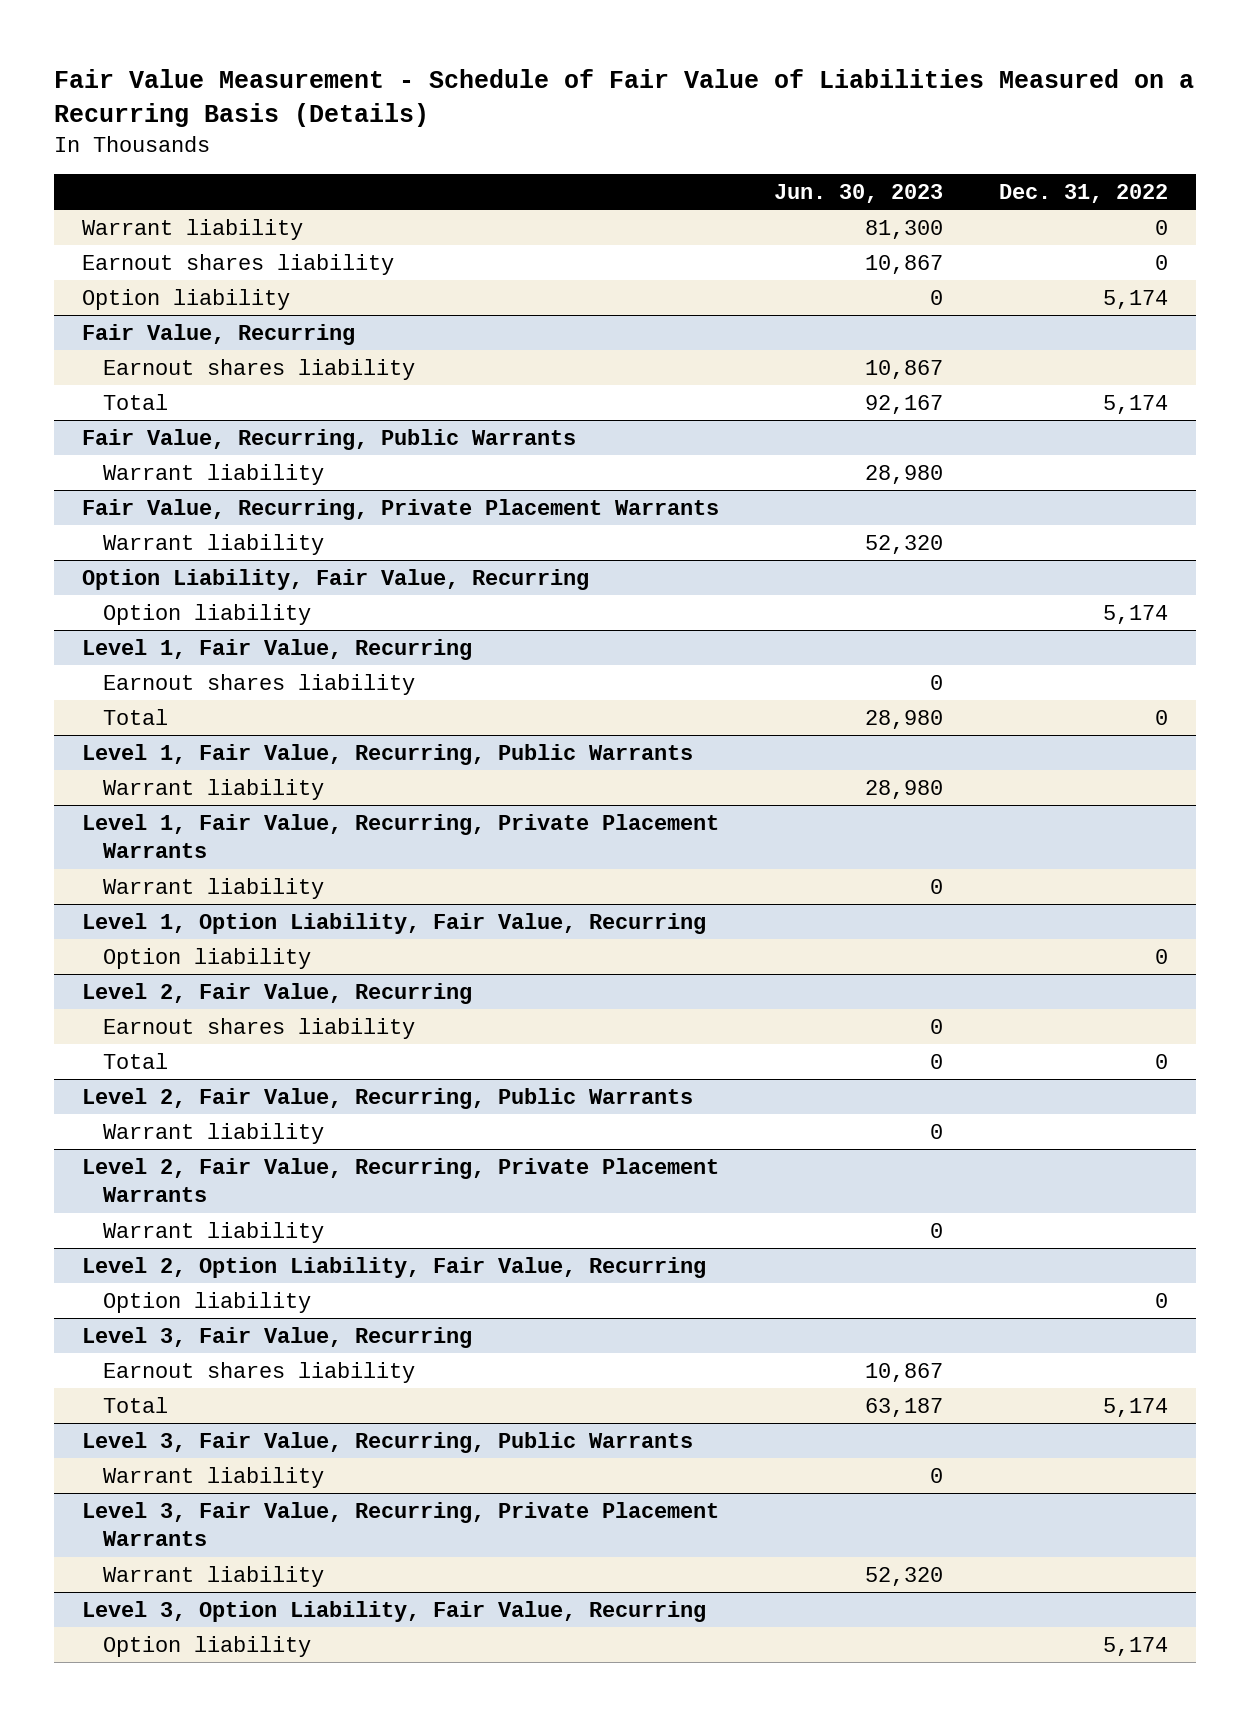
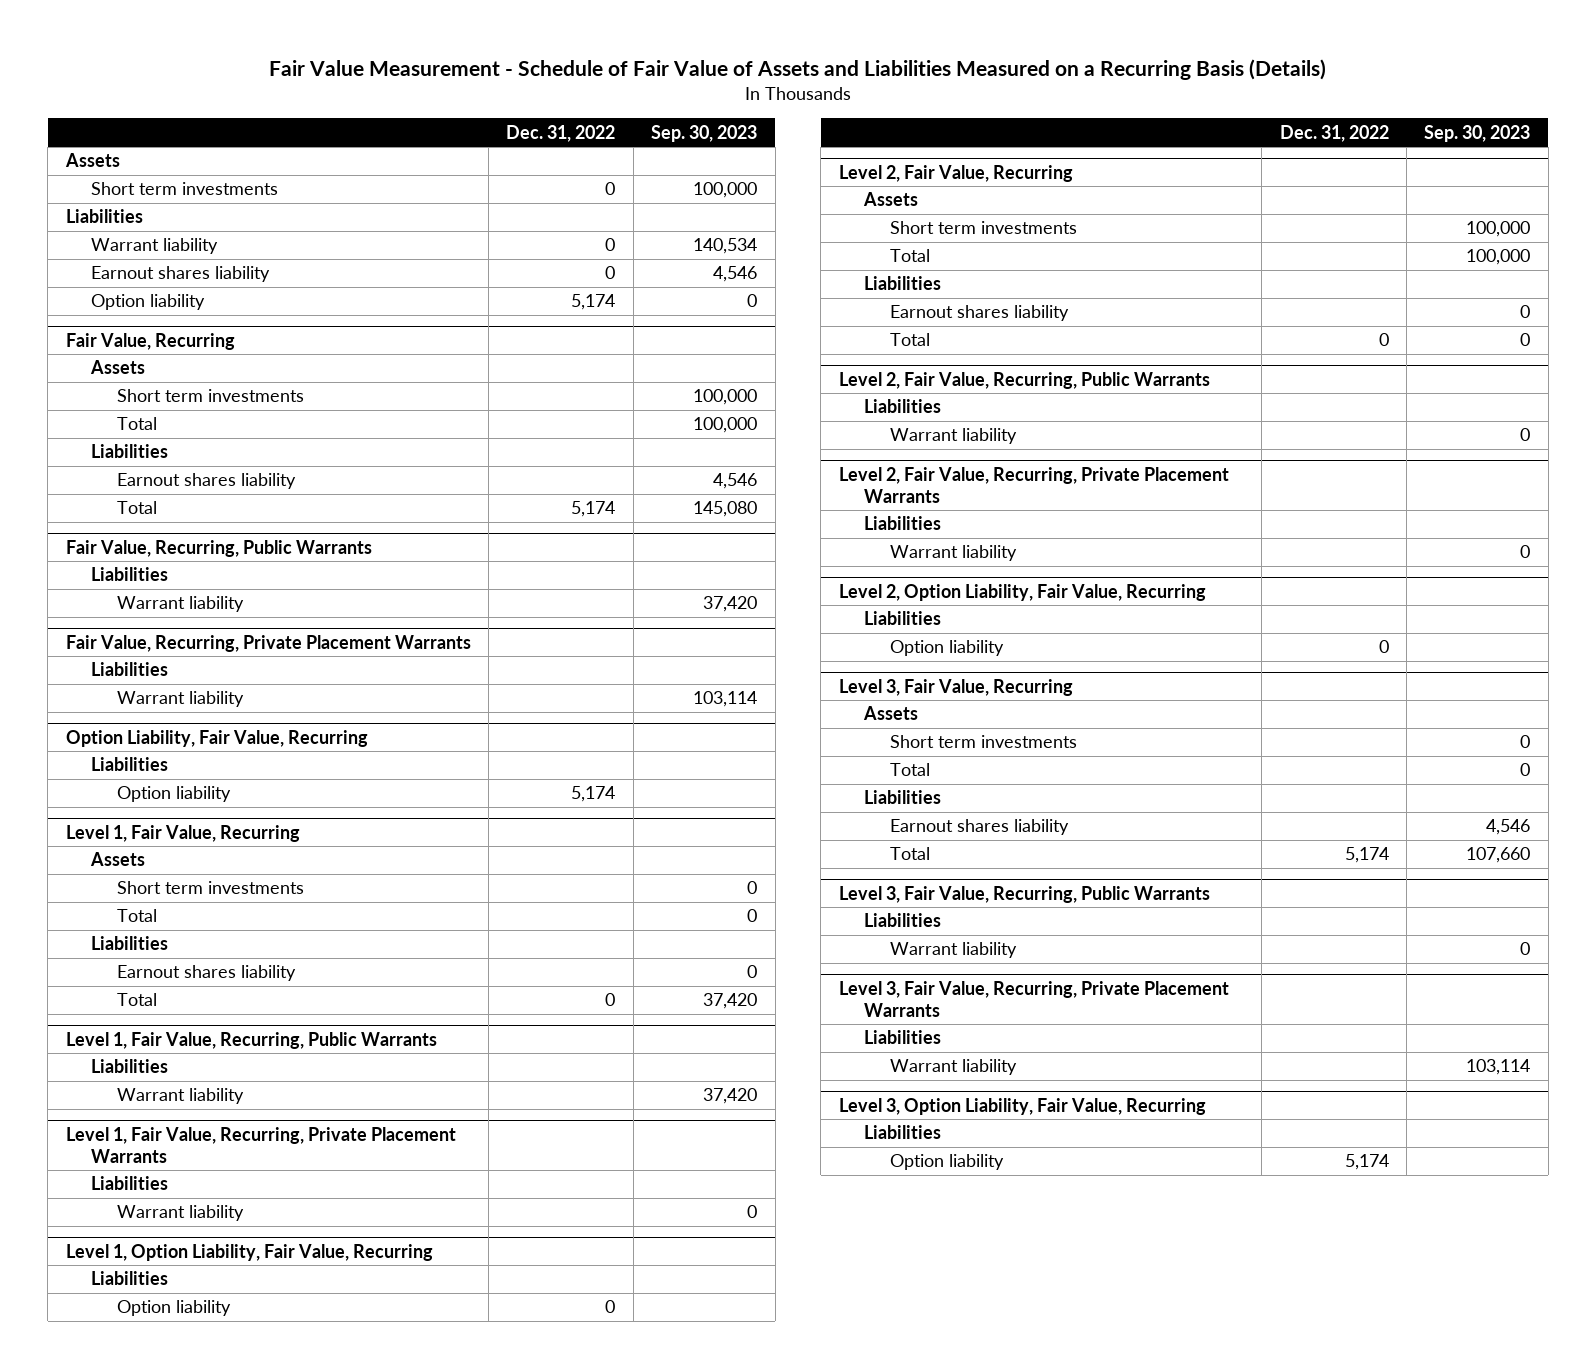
- Fair Value Measurement - Schedule of Fair Value of Liabilities Measured on a Recurring Basis (Details)
+ Fair Value Measurement - Schedule of Fair Value of Assets and Liabilities Measured on a Recurring Basis (Details)
- | Jun. 30, 2023 | Dec. 31, 2022
+ | Dec. 31, 2022 | Sep. 30, 2023
+ Assets
+ Short term investments | 0 | 100,000
+ Liabilities
@ Fair Value, Recurring
+ Assets
+ Short term investments | | 100,000
+ Total | | 100,000
+ Liabilities
@ Fair Value, Recurring, Public Warrants
+ Liabilities
@ Fair Value, Recurring, Private Placement Warrants
+ Liabilities
@ Option Liability, Fair Value, Recurring
+ Liabilities
@ Level 1, Fair Value, Recurring
+ Assets
+ Short term investments | | 0
+ Total | | 0
+ Liabilities
@ Level 1, Fair Value, Recurring, Public Warrants
+ Liabilities
@ Level 1, Fair Value, Recurring, Private Placement Warrants
+ Liabilities
@ Level 1, Option Liability, Fair Value, Recurring
+ Liabilities
@ Level 2, Fair Value, Recurring
+ Assets
+ Short term investments | | 100,000
+ Total | | 100,000
+ Liabilities
@ Level 2, Fair Value, Recurring, Public Warrants
+ Liabilities
@ Level 2, Fair Value, Recurring, Private Placement Warrants
+ Liabilities
@ Level 2, Option Liability, Fair Value, Recurring
+ Liabilities
@ Level 3, Fair Value, Recurring
+ Assets
+ Short term investments | | 0
+ Total | | 0
+ Liabilities
@ Level 3, Fair Value, Recurring, Public Warrants
+ Liabilities
@ Level 3, Fair Value, Recurring, Private Placement Warrants
+ Liabilities
@ Level 3, Option Liability, Fair Value, Recurring
+ Liabilities

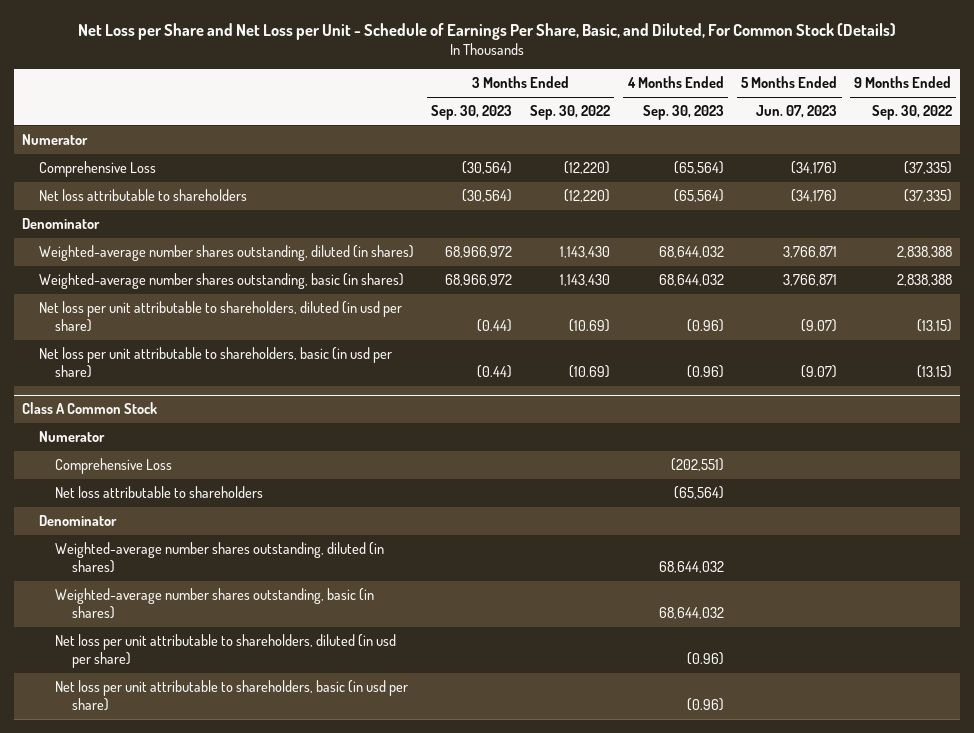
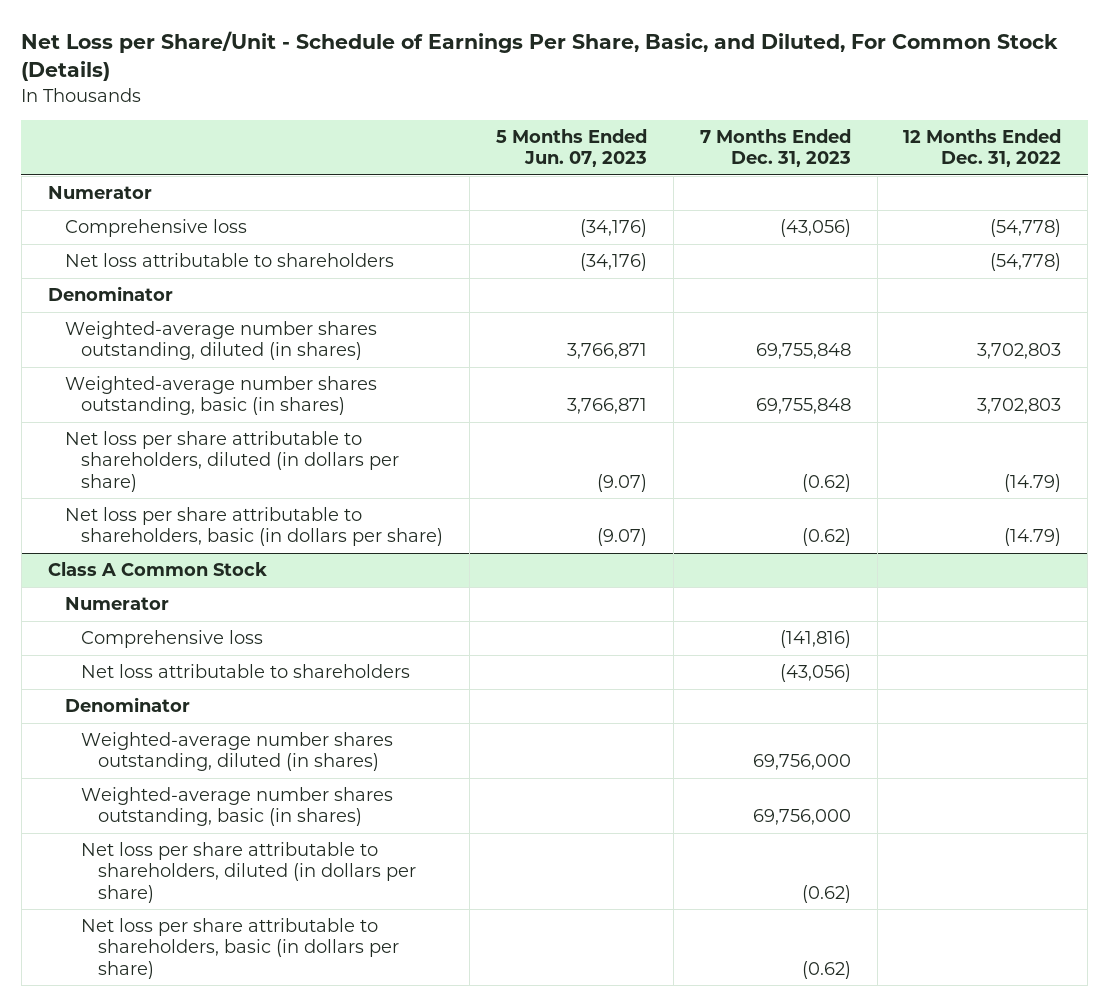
- Net Loss per Share and Net Loss per Unit - Schedule of Earnings Per Share, Basic, and Diluted, For Common Stock (Details)
+ Net Loss per Share/Unit - Schedule of Earnings Per Share, Basic, and Diluted, For Common Stock (Details)
- | 3 Months Ended Sep. 30, 2023 | 3 Months Ended Sep. 30, 2022 | 4 Months Ended Sep. 30, 2023 | 5 Months Ended Jun. 07, 2023 | 9 Months Ended Sep. 30, 2022
+ | 5 Months Ended Jun. 07, 2023 | 7 Months Ended Dec. 31, 2023 | 12 Months Ended Dec. 31, 2022
- Comprehensive Loss | (30,564) | (12,220) | (65,564) | (34,176) | (37,335)
+ Comprehensive loss | (34,176) | (43,056) | (54,778)
- Net loss per unit attributable to shareholders, diluted (in usd per share) | (0.44) | (10.69) | (0.96) | (9.07) | (13.15)
- Net loss per unit attributable to shareholders, basic (in usd per share) | (0.44) | (10.69) | (0.96) | (9.07) | (13.15)
+ Net loss per share attributable to shareholders, diluted (in dollars per share) | (9.07) | (0.62) | (14.79)
+ Net loss per share attributable to shareholders, basic (in dollars per share) | (9.07) | (0.62) | (14.79)
@ Class A Common Stock
- Comprehensive Loss | | | (202,551) | |
+ Comprehensive loss | | (141,816) |
- Net loss per unit attributable to shareholders, diluted (in usd per share) | | | (0.96) | |
- Net loss per unit attributable to shareholders, basic (in usd per share) | | | (0.96) | |
+ Net loss per share attributable to shareholders, diluted (in dollars per share) | | (0.62) |
+ Net loss per share attributable to shareholders, basic (in dollars per share) | | (0.62) |

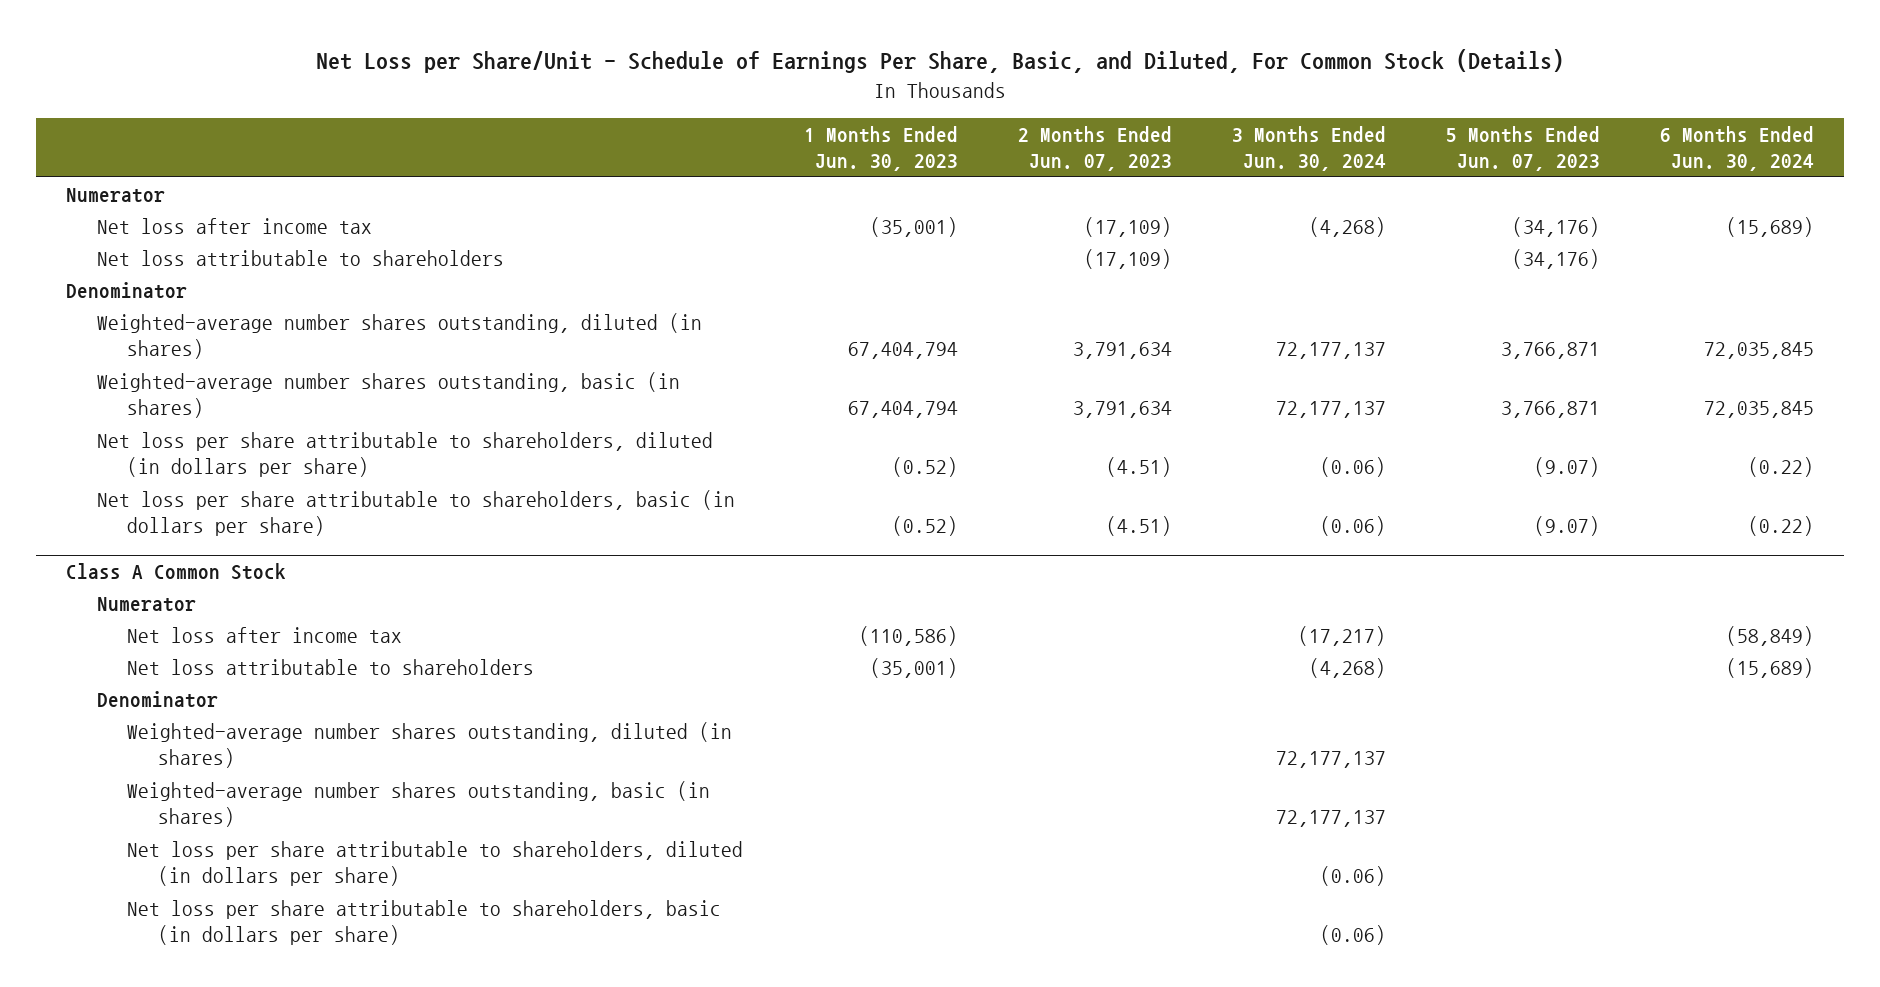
- | 5 Months Ended Jun. 07, 2023 | 7 Months Ended Dec. 31, 2023 | 12 Months Ended Dec. 31, 2022
+ | 1 Months Ended Jun. 30, 2023 | 2 Months Ended Jun. 07, 2023 | 3 Months Ended Jun. 30, 2024 | 5 Months Ended Jun. 07, 2023 | 6 Months Ended Jun. 30, 2024
- Comprehensive loss | (34,176) | (43,056) | (54,778)
+ Net loss after income tax | (35,001) | (17,109) | (4,268) | (34,176) | (15,689)
@ Class A Common Stock
- Comprehensive loss | | (141,816) |
+ Net loss after income tax | (110,586) | | (17,217) | | (58,849)

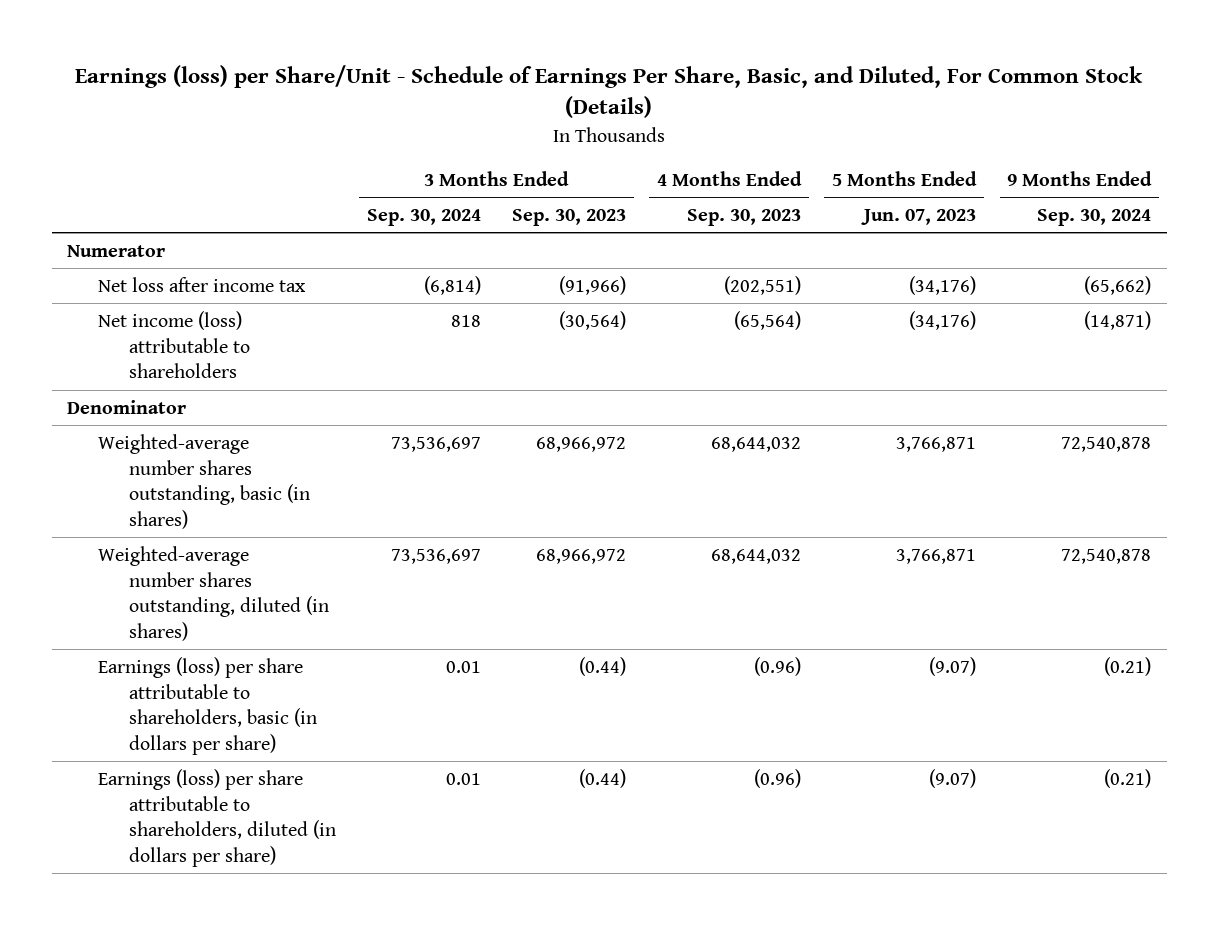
- Net Loss per Share/Unit - Schedule of Earnings Per Share, Basic, and Diluted, For Common Stock (Details)
+ Earnings (loss) per Share/Unit - Schedule of Earnings Per Share, Basic, and Diluted, For Common Stock (Details)
- | 1 Months Ended Jun. 30, 2023 | 2 Months Ended Jun. 07, 2023 | 3 Months Ended Jun. 30, 2024 | 5 Months Ended Jun. 07, 2023 | 6 Months Ended Jun. 30, 2024
+ | 3 Months Ended Sep. 30, 2024 | 3 Months Ended Sep. 30, 2023 | 4 Months Ended Sep. 30, 2023 | 5 Months Ended Jun. 07, 2023 | 9 Months Ended Sep. 30, 2024
- Net loss attributable to shareholders | | (17,109) | | (34,176) |
+ Net income (loss) attributable to shareholders | 818 | (30,564) | (65,564) | (34,176) | (14,871)
- Net loss per share attributable to shareholders, diluted (in dollars per share) | (0.52) | (4.51) | (0.06) | (9.07) | (0.22)
- Net loss per share attributable to shareholders, basic (in dollars per share) | (0.52) | (4.51) | (0.06) | (9.07) | (0.22)
- Class A Common Stock
- Numerator
- Net loss after income tax | (110,586) | | (17,217) | | (58,849)
- Net loss attributable to shareholders | (35,001) | | (4,268) | | (15,689)
- Denominator
- Weighted-average number shares outstanding, diluted (in shares) | | | 72,177,137 | |
- Weighted-average number shares outstanding, basic (in shares) | | | 72,177,137 | |
- Net loss per share attributable to shareholders, diluted (in dollars per share) | | | (0.06) | |
- Net loss per share attributable to shareholders, basic (in dollars per share) | | | (0.06) | |
moved down: Weighted-average number shares outstanding, diluted (in shares) | 73,536,697 | 68,966,972 | 68,644,032 | 3,766,871 | 72,540,878
+ Earnings (loss) per share attributable to shareholders, basic (in dollars per share) | 0.01 | (0.44) | (0.96) | (9.07) | (0.21)
+ Earnings (loss) per share attributable to shareholders, diluted (in dollars per share) | 0.01 | (0.44) | (0.96) | (9.07) | (0.21)

